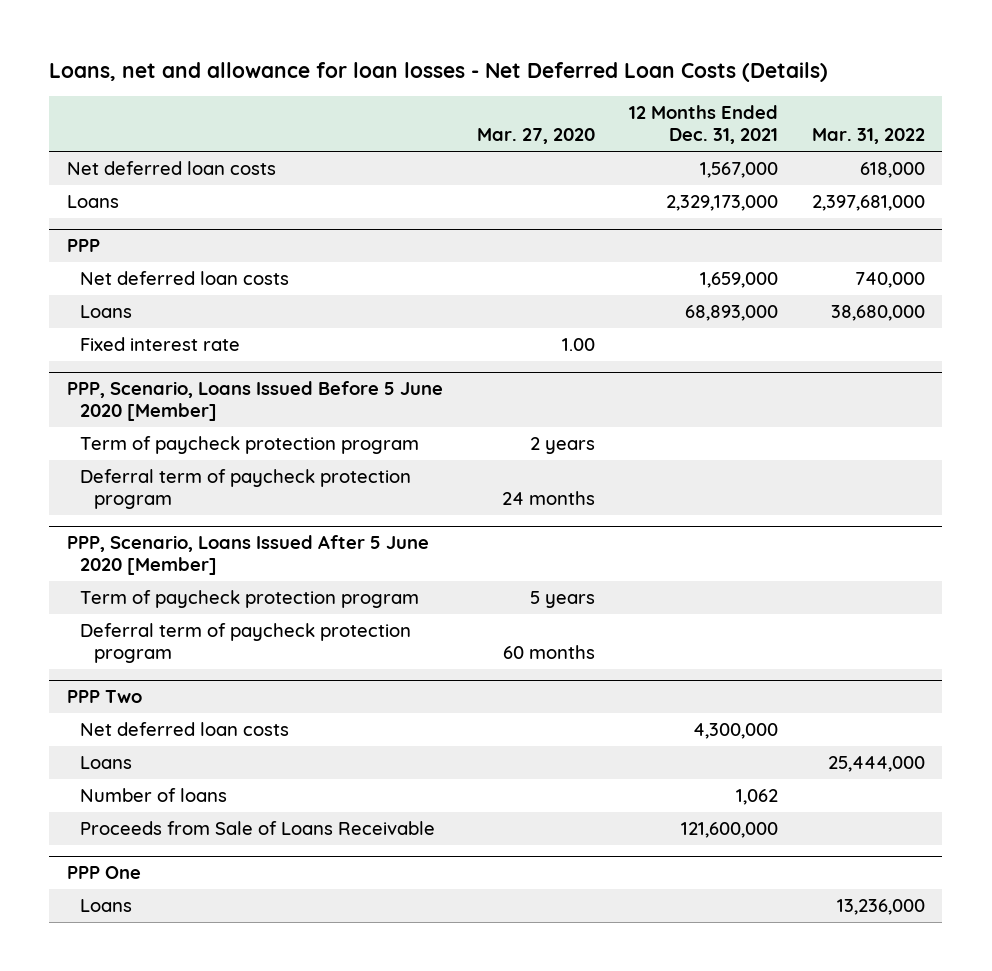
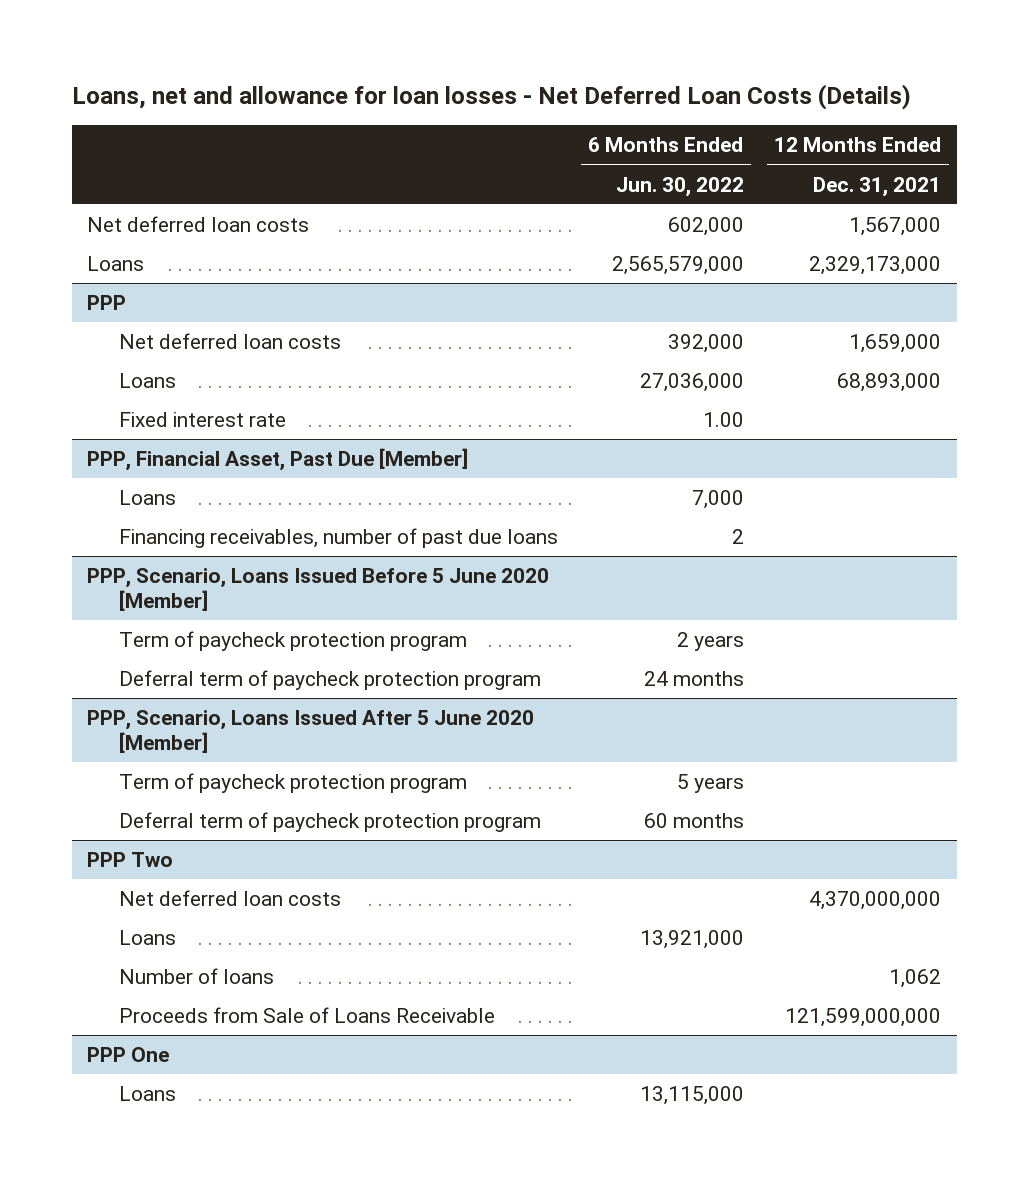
- | Mar. 27, 2020 | 12 Months Ended Dec. 31, 2021 | Mar. 31, 2022
+ | 6 Months Ended Jun. 30, 2022 | 12 Months Ended Dec. 31, 2021
+ PPP, Financial Asset, Past Due [Member]
+ Loans | 7,000 |
+ Financing receivables, number of past due loans | 2 |
@ PPP Two
- Net deferred loan costs | | 4,300,000 |
+ Net deferred loan costs | | 4,370,000,000
- Proceeds from Sale of Loans Receivable | | 121,600,000 |
+ Proceeds from Sale of Loans Receivable | | 121,599,000,000

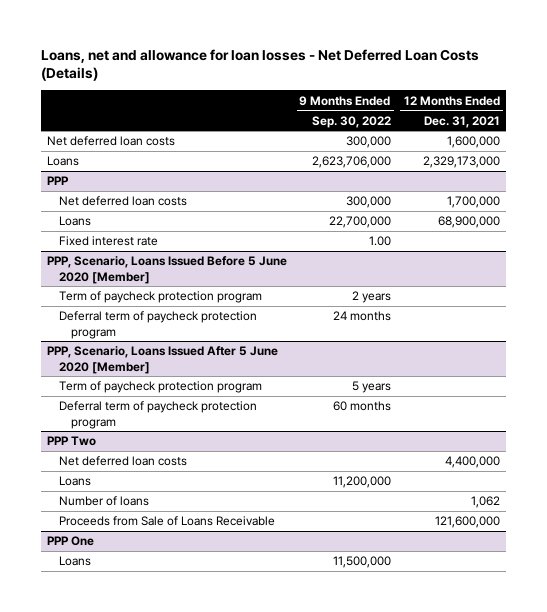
- | 6 Months Ended Jun. 30, 2022 | 12 Months Ended Dec. 31, 2021
+ | 9 Months Ended Sep. 30, 2022 | 12 Months Ended Dec. 31, 2021
- Net deferred loan costs | 602,000 | 1,567,000
+ Net deferred loan costs | 300,000 | 1,600,000
@ PPP
- Net deferred loan costs | 392,000 | 1,659,000
- Loans | 27,036,000 | 68,893,000
+ Net deferred loan costs | 300,000 | 1,700,000
+ Loans | 22,700,000 | 68,900,000
- PPP, Financial Asset, Past Due [Member]
- Loans | 7,000 |
- Financing receivables, number of past due loans | 2 |
@ PPP Two
- Net deferred loan costs | | 4,370,000,000
+ Net deferred loan costs | | 4,400,000
- Proceeds from Sale of Loans Receivable | | 121,599,000,000
+ Proceeds from Sale of Loans Receivable | | 121,600,000

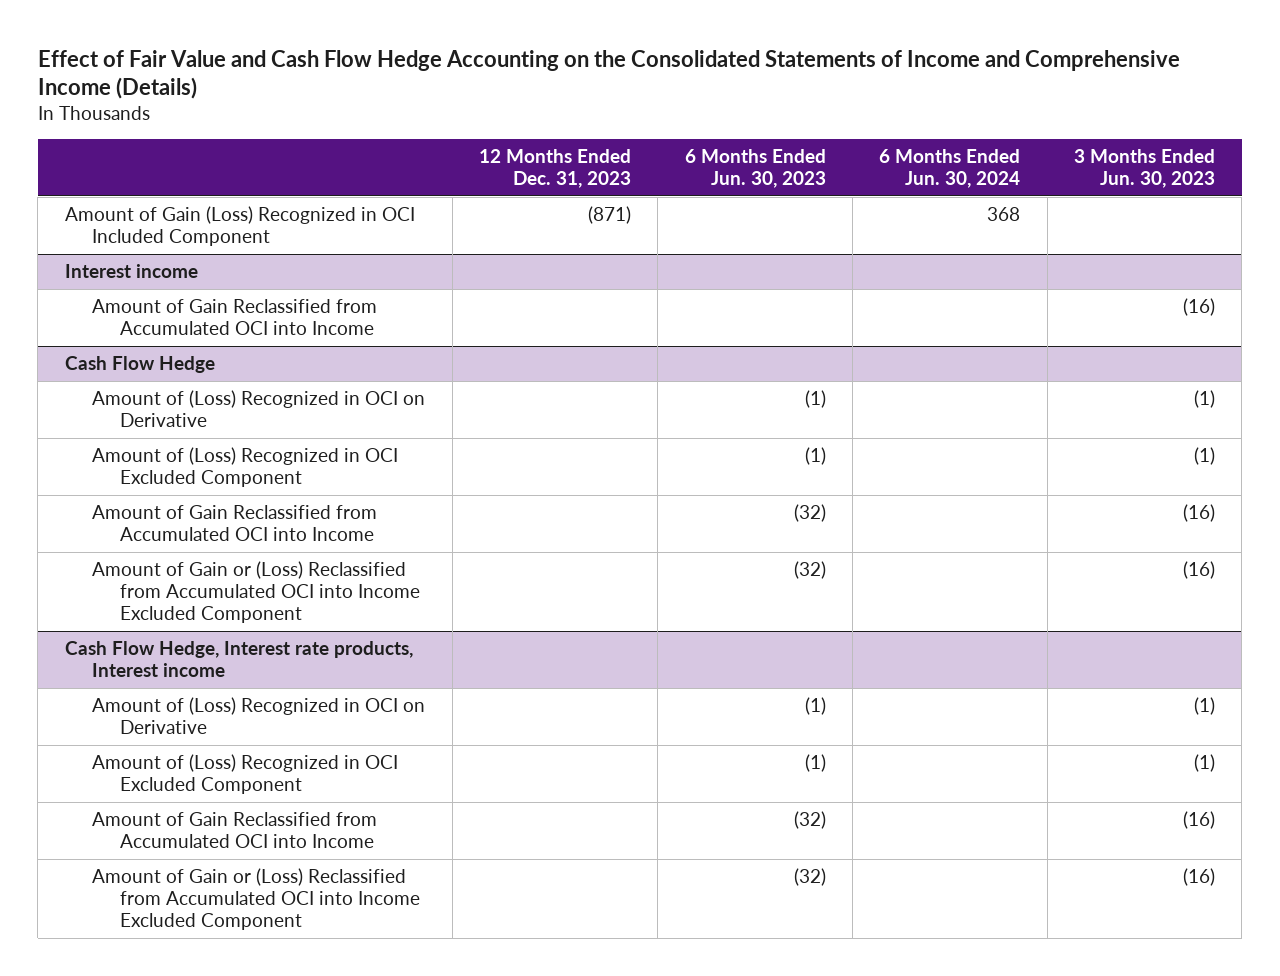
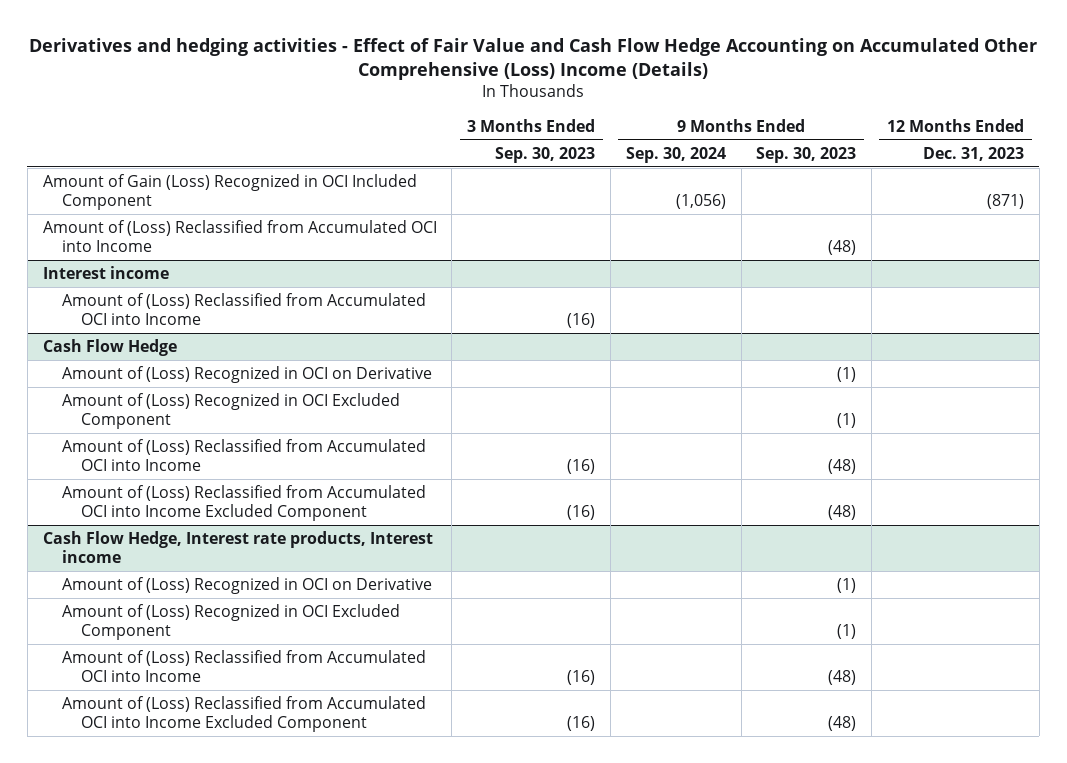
- Effect of Fair Value and Cash Flow Hedge Accounting on the Consolidated Statements of Income and Comprehensive Income (Details)
+ Derivatives and hedging activities - Effect of Fair Value and Cash Flow Hedge Accounting on Accumulated Other Comprehensive (Loss) Income (Details)
- | 12 Months Ended Dec. 31, 2023 | 6 Months Ended Jun. 30, 2023 | 6 Months Ended Jun. 30, 2024 | 3 Months Ended Jun. 30, 2023
+ | 3 Months Ended Sep. 30, 2023 | 9 Months Ended Sep. 30, 2024 | 9 Months Ended Sep. 30, 2023 | 12 Months Ended Dec. 31, 2023
+ Amount of (Loss) Reclassified from Accumulated OCI into Income | | | (48) |
@ Interest income
- Amount of Gain Reclassified from Accumulated OCI into Income | | | | (16)
+ Amount of (Loss) Reclassified from Accumulated OCI into Income | (16) | | |
@ Cash Flow Hedge
- Amount of Gain Reclassified from Accumulated OCI into Income | | (32) | | (16)
- Amount of Gain or (Loss) Reclassified from Accumulated OCI into Income Excluded Component | | (32) | | (16)
+ Amount of (Loss) Reclassified from Accumulated OCI into Income | (16) | | (48) |
+ Amount of (Loss) Reclassified from Accumulated OCI into Income Excluded Component | (16) | | (48) |
@ Cash Flow Hedge, Interest rate products, Interest income
- Amount of Gain Reclassified from Accumulated OCI into Income | | (32) | | (16)
- Amount of Gain or (Loss) Reclassified from Accumulated OCI into Income Excluded Component | | (32) | | (16)
+ Amount of (Loss) Reclassified from Accumulated OCI into Income | (16) | | (48) |
+ Amount of (Loss) Reclassified from Accumulated OCI into Income Excluded Component | (16) | | (48) |

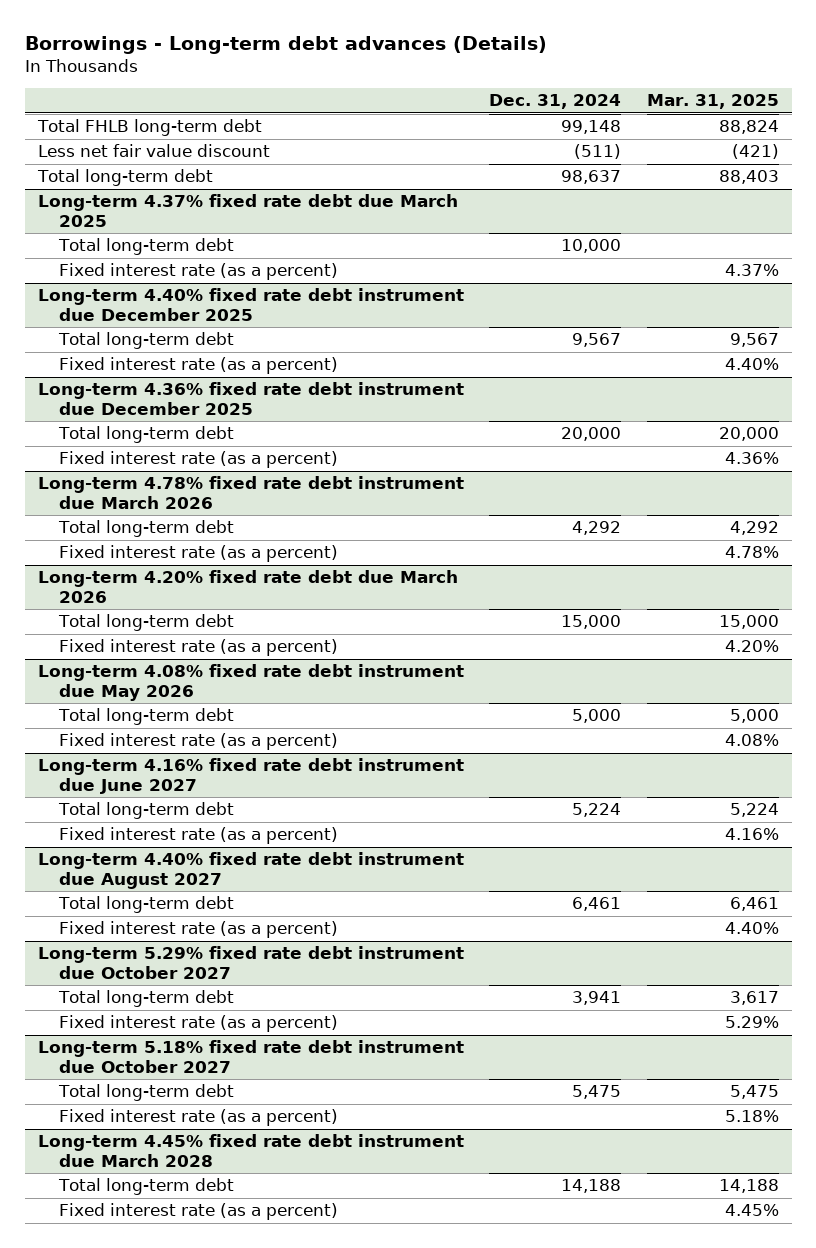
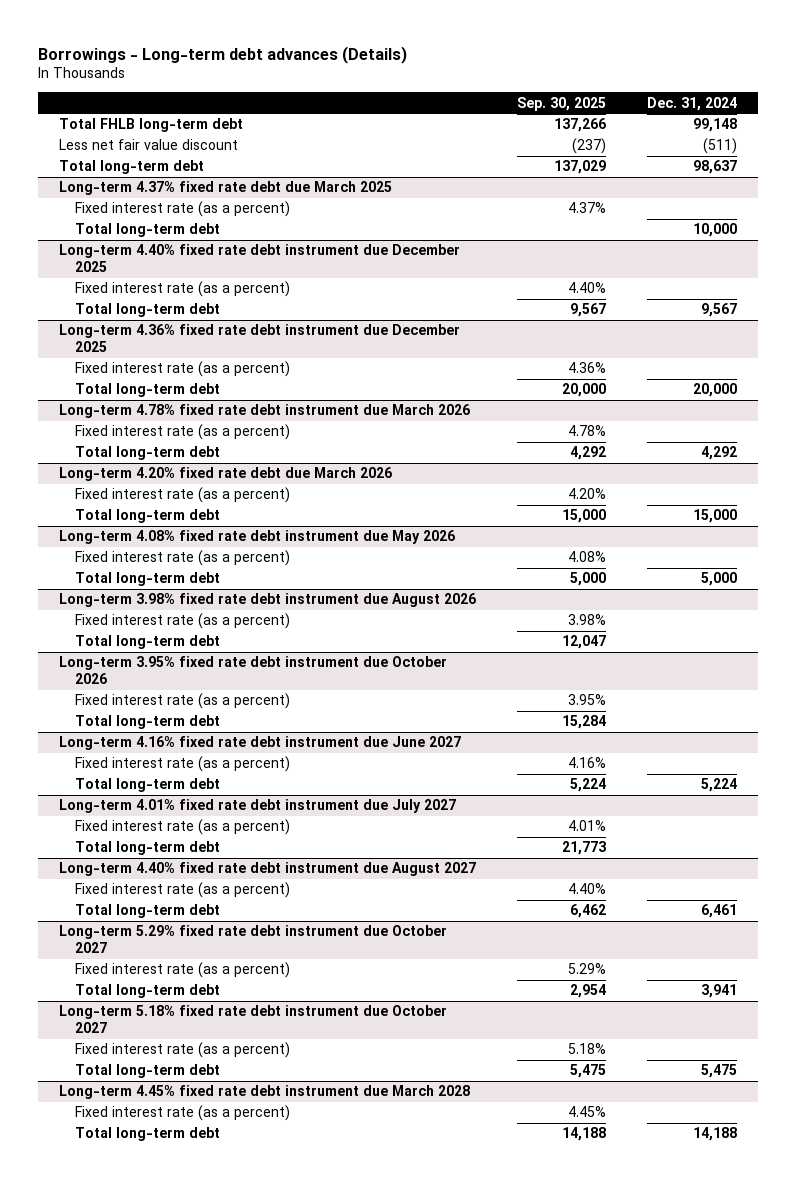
- | Dec. 31, 2024 | Mar. 31, 2025
+ | Sep. 30, 2025 | Dec. 31, 2024
@ Long-term 4.37% fixed rate debt due March 2025
moved down: Total long-term debt | | 10,000
@ Long-term 4.40% fixed rate debt instrument due December 2025
moved down: Total long-term debt | 9,567 | 9,567
@ Long-term 4.36% fixed rate debt instrument due December 2025
moved down: Total long-term debt | 20,000 | 20,000
@ Long-term 4.78% fixed rate debt instrument due March 2026
moved down: Total long-term debt | 4,292 | 4,292
@ Long-term 4.20% fixed rate debt due March 2026
moved down: Total long-term debt | 15,000 | 15,000
@ Long-term 4.08% fixed rate debt instrument due May 2026
moved down: Total long-term debt | 5,000 | 5,000
+ Long-term 3.98% fixed rate debt instrument due August 2026
+ Fixed interest rate (as a percent) | 3.98% |
+ Total long-term debt | 12,047 |
+ Long-term 3.95% fixed rate debt instrument due October 2026
+ Fixed interest rate (as a percent) | 3.95% |
+ Total long-term debt | 15,284 |
@ Long-term 4.16% fixed rate debt instrument due June 2027
moved down: Total long-term debt | 5,224 | 5,224
+ Long-term 4.01% fixed rate debt instrument due July 2027
+ Fixed interest rate (as a percent) | 4.01% |
+ Total long-term debt | 21,773 |
@ Long-term 4.40% fixed rate debt instrument due August 2027
moved down: Total long-term debt | 6,462 | 6,461
@ Long-term 5.29% fixed rate debt instrument due October 2027
moved down: Total long-term debt | 2,954 | 3,941
@ Long-term 5.18% fixed rate debt instrument due October 2027
moved down: Total long-term debt | 5,475 | 5,475
@ Long-term 4.45% fixed rate debt instrument due March 2028
moved down: Total long-term debt | 14,188 | 14,188

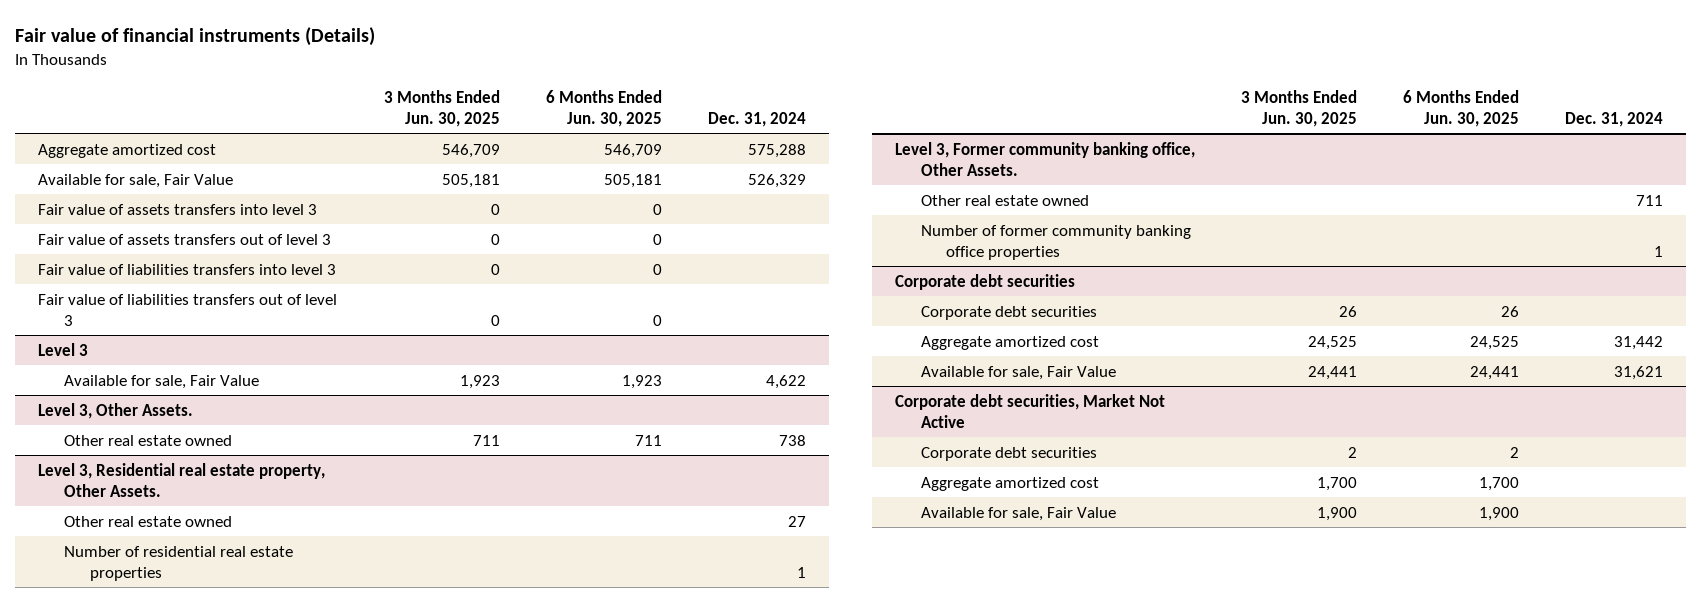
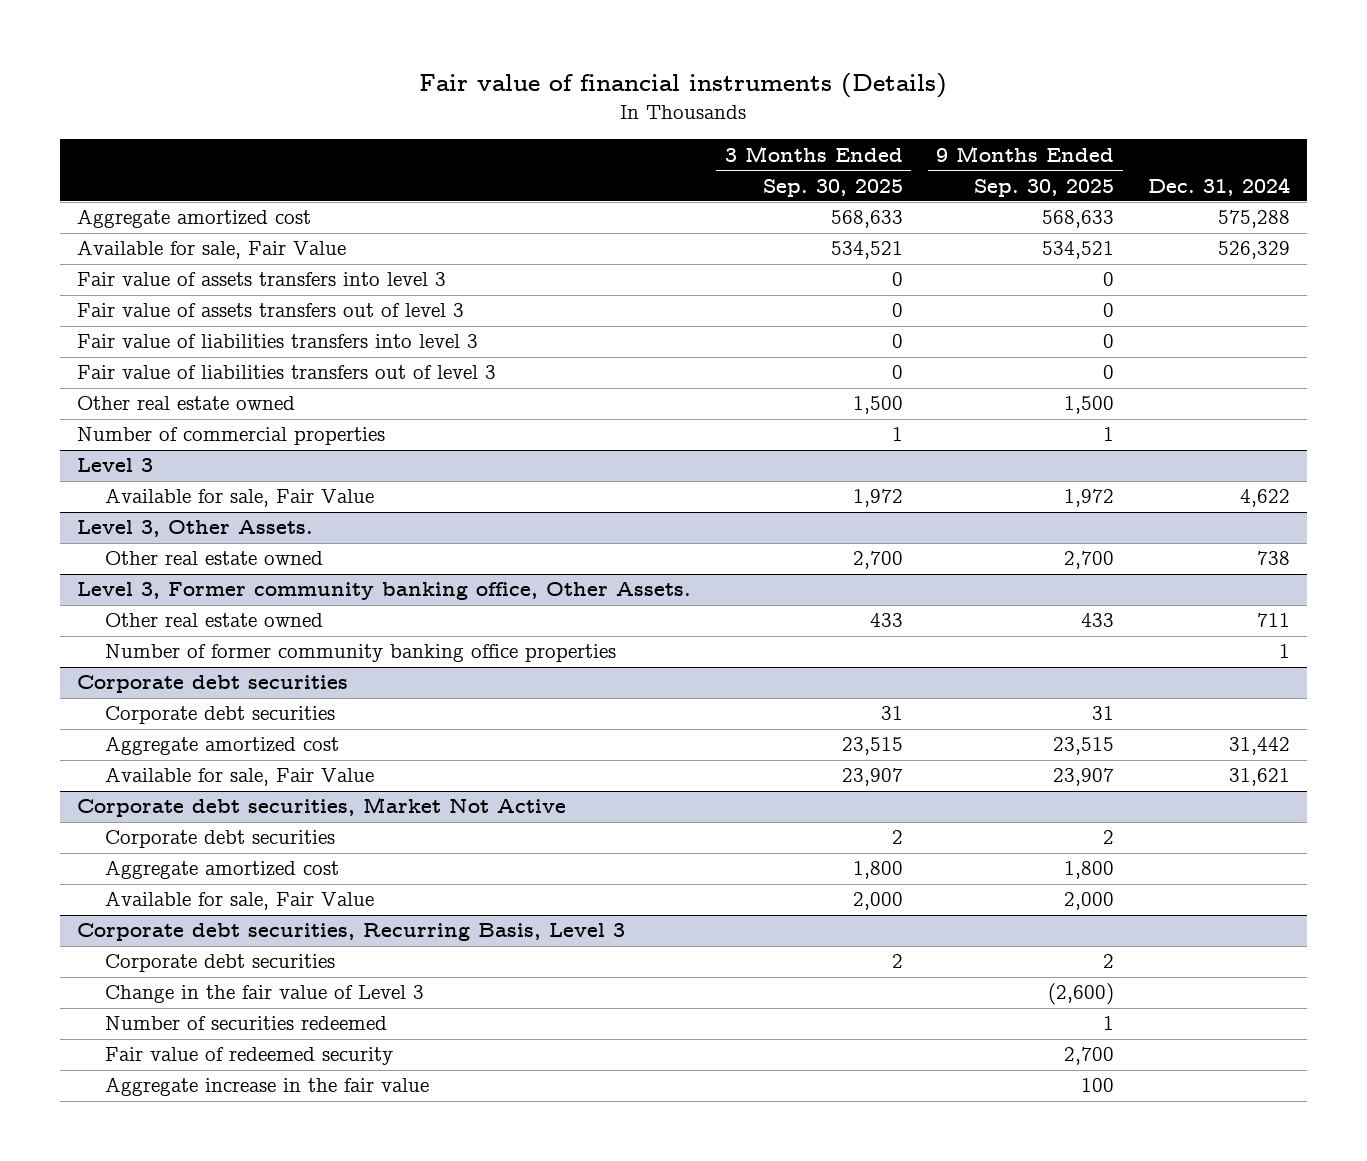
- | 3 Months Ended Jun. 30, 2025 | 6 Months Ended Jun. 30, 2025 | Dec. 31, 2024
+ | 3 Months Ended Sep. 30, 2025 | 9 Months Ended Sep. 30, 2025 | Dec. 31, 2024
+ Other real estate owned | 1,500 | 1,500 |
+ Number of commercial properties | 1 | 1 |
- Level 3, Residential real estate property, Other Assets.
- Other real estate owned | | | 27
- Number of residential real estate properties | | | 1
+ Corporate debt securities, Recurring Basis, Level 3
+ Corporate debt securities | 2 | 2 |
+ Change in the fair value of Level 3 | | (2,600) |
+ Number of securities redeemed | | 1 |
+ Fair value of redeemed security | | 2,700 |
+ Aggregate increase in the fair value | | 100 |

